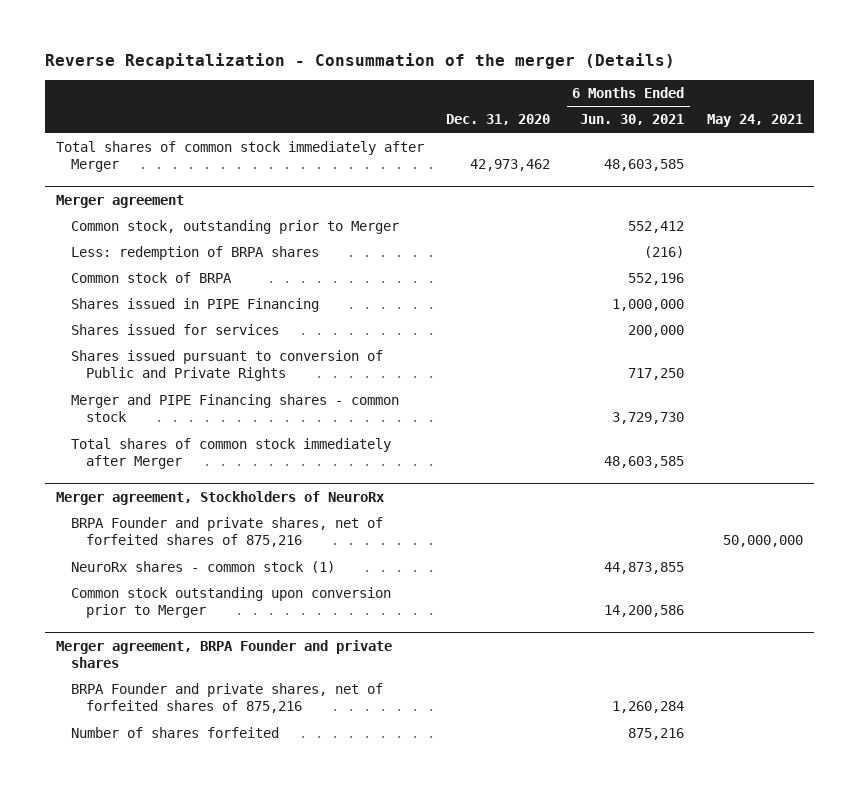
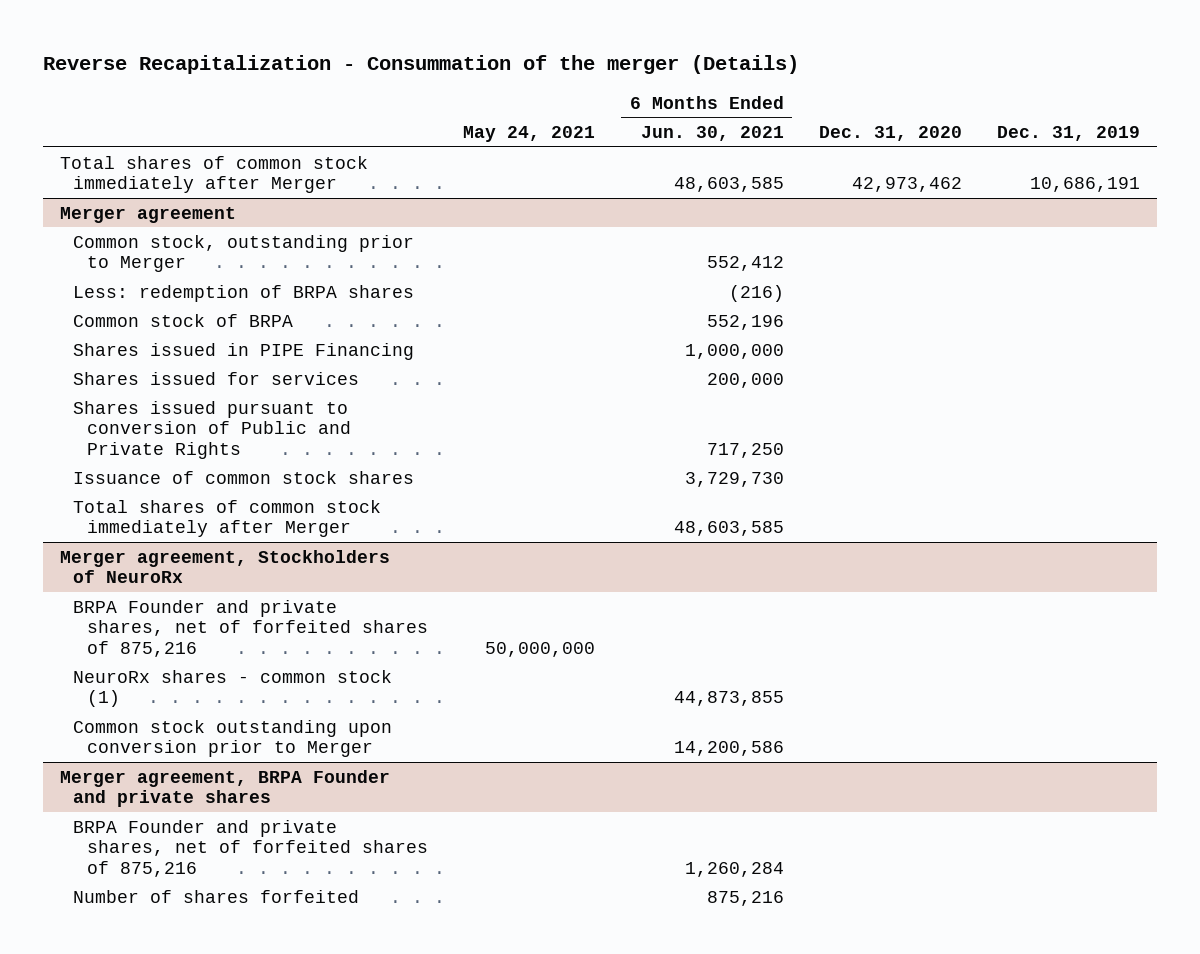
- | Dec. 31, 2020 | 6 Months Ended Jun. 30, 2021 | May 24, 2021
+ | May 24, 2021 | 6 Months Ended Jun. 30, 2021 | Dec. 31, 2020 | Dec. 31, 2019
@ Merger agreement
- Merger and PIPE Financing shares - common stock | | 3,729,730 |
+ Issuance of common stock shares | | 3,729,730 | |

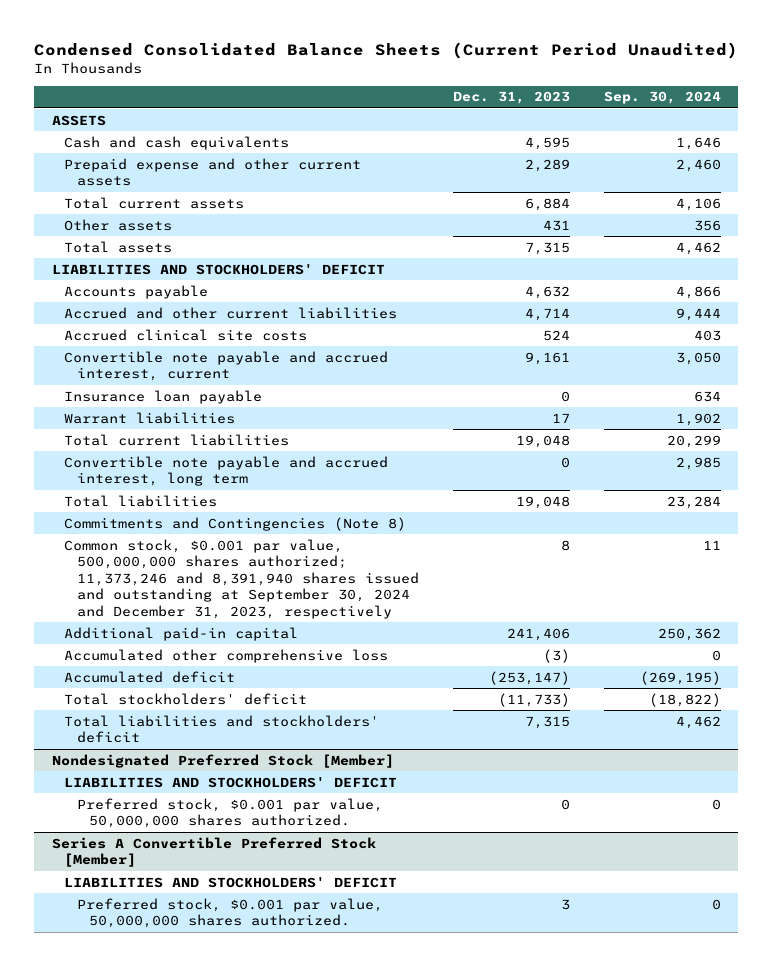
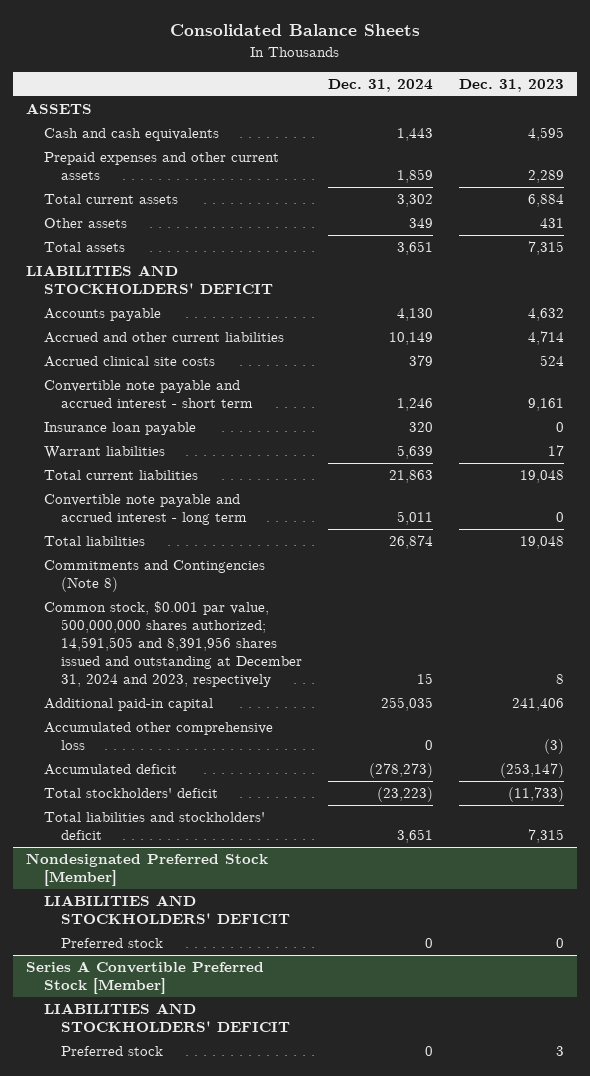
- Condensed Consolidated Balance Sheets (Current Period Unaudited)
+ Consolidated Balance Sheets
- | Dec. 31, 2023 | Sep. 30, 2024
+ | Dec. 31, 2024 | Dec. 31, 2023
- Prepaid expense and other current assets | 2,289 | 2,460
+ Prepaid expenses and other current assets | 1,859 | 2,289
- Convertible note payable and accrued interest, current | 9,161 | 3,050
+ Convertible note payable and accrued interest - short term | 1,246 | 9,161
- Convertible note payable and accrued interest, long term | 0 | 2,985
+ Convertible note payable and accrued interest - long term | 5,011 | 0
- Common stock, $0.001 par value, 500,000,000 shares authorized; 11,373,246 and 8,391,940 shares issued and outstanding at September 30, 2024 and December 31, 2023, respectively | 8 | 11
+ Common stock, $0.001 par value, 500,000,000 shares authorized; 14,591,505 and 8,391,956 shares issued and outstanding at December 31, 2024 and 2023, respectively | 15 | 8
@ Nondesignated Preferred Stock [Member]
- Preferred stock, $0.001 par value, 50,000,000 shares authorized. | 0 | 0
+ Preferred stock | 0 | 0
@ Series A Convertible Preferred Stock [Member]
- Preferred stock, $0.001 par value, 50,000,000 shares authorized. | 3 | 0
+ Preferred stock | 0 | 3

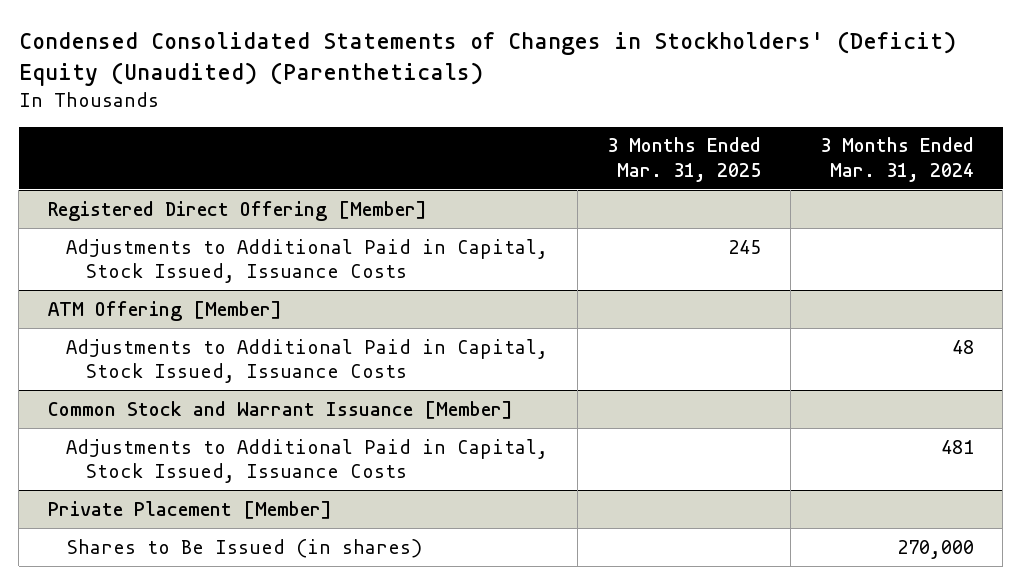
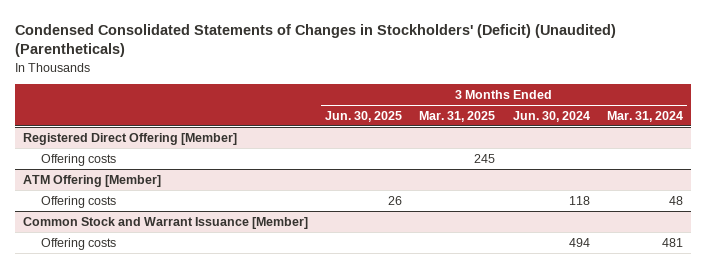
- Condensed Consolidated Statements of Changes in Stockholders' (Deficit) Equity (Unaudited) (Parentheticals)
+ Condensed Consolidated Statements of Changes in Stockholders' (Deficit) (Unaudited) (Parentheticals)
- | 3 Months Ended Mar. 31, 2025 | 3 Months Ended Mar. 31, 2024
+ | 3 Months Ended Jun. 30, 2025 | 3 Months Ended Mar. 31, 2025 | 3 Months Ended Jun. 30, 2024 | 3 Months Ended Mar. 31, 2024
@ Registered Direct Offering [Member]
- Adjustments to Additional Paid in Capital, Stock Issued, Issuance Costs | 245 |
+ Offering costs | | 245 | |
@ ATM Offering [Member]
- Adjustments to Additional Paid in Capital, Stock Issued, Issuance Costs | | 48
+ Offering costs | 26 | | 118 | 48
@ Common Stock and Warrant Issuance [Member]
- Adjustments to Additional Paid in Capital, Stock Issued, Issuance Costs | | 481
- Private Placement [Member]
- Shares to Be Issued (in shares) | | 270,000
@ Common Stock and Warrant Issuance [Member]
+ Offering costs | | | 494 | 481

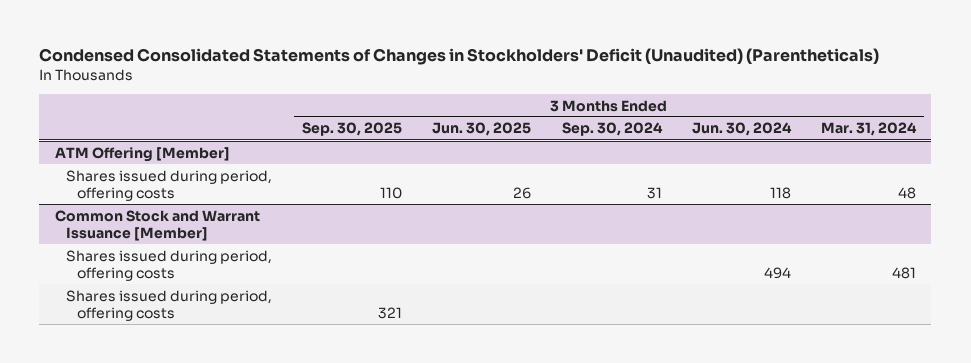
- Condensed Consolidated Statements of Changes in Stockholders' (Deficit) (Unaudited) (Parentheticals)
+ Condensed Consolidated Statements of Changes in Stockholders' Deficit (Unaudited) (Parentheticals)
- | 3 Months Ended Jun. 30, 2025 | 3 Months Ended Mar. 31, 2025 | 3 Months Ended Jun. 30, 2024 | 3 Months Ended Mar. 31, 2024
+ | 3 Months Ended Sep. 30, 2025 | 3 Months Ended Jun. 30, 2025 | 3 Months Ended Sep. 30, 2024 | 3 Months Ended Jun. 30, 2024 | 3 Months Ended Mar. 31, 2024
- Registered Direct Offering [Member]
- Offering costs | | 245 | |
@ ATM Offering [Member]
- Offering costs | 26 | | 118 | 48
+ Shares issued during period, offering costs | 110 | 26 | 31 | 118 | 48
@ Common Stock and Warrant Issuance [Member]
- Offering costs | | | 494 | 481
+ Shares issued during period, offering costs | | | | 494 | 481
+ Shares issued during period, offering costs | 321 | | | |

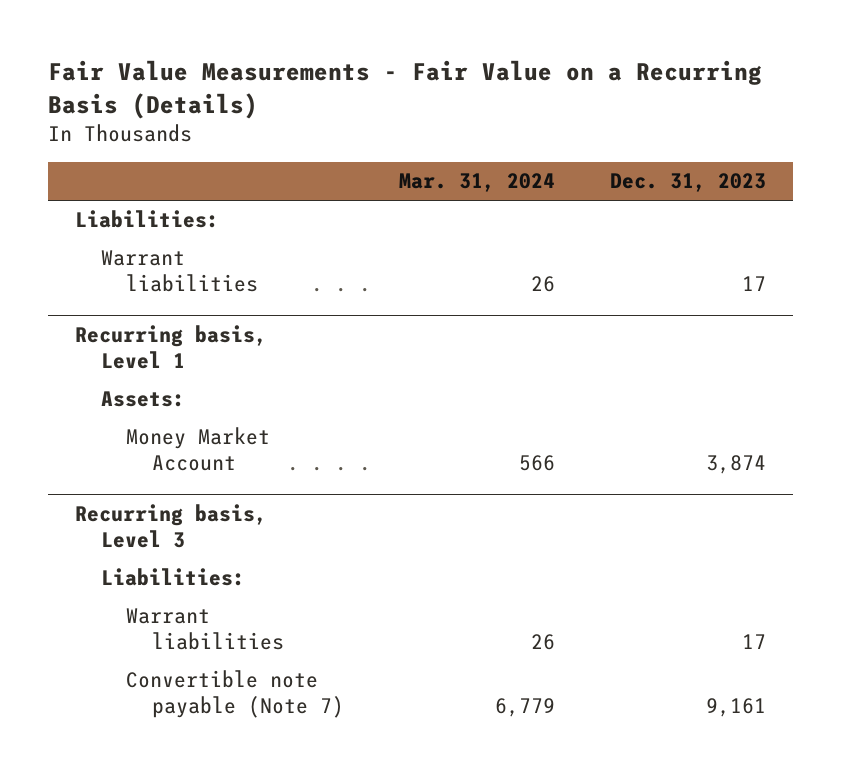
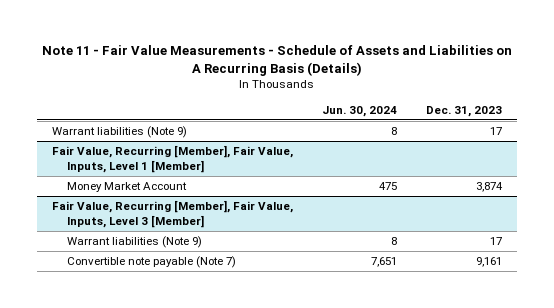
- Fair Value Measurements - Fair Value on a Recurring Basis (Details)
+ Note 11 - Fair Value Measurements - Schedule of Assets and Liabilities on A Recurring Basis (Details)
- | Mar. 31, 2024 | Dec. 31, 2023
+ | Jun. 30, 2024 | Dec. 31, 2023
- Liabilities:
- Warrant liabilities | 26 | 17
- Recurring basis, Level 1
- Assets:
+ Warrant liabilities (Note 9) | 8 | 17
+ Fair Value, Recurring [Member], Fair Value, Inputs, Level 1 [Member]
- Recurring basis, Level 3
- Liabilities:
- Warrant liabilities | 26 | 17
+ Fair Value, Recurring [Member], Fair Value, Inputs, Level 3 [Member]
+ Warrant liabilities (Note 9) | 8 | 17

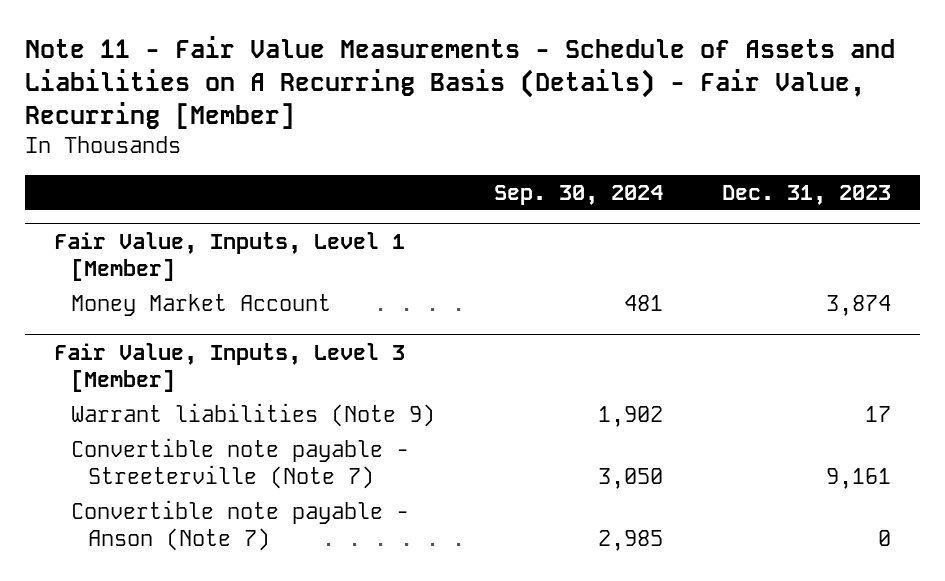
- Note 11 - Fair Value Measurements - Schedule of Assets and Liabilities on A Recurring Basis (Details)
+ Note 11 - Fair Value Measurements - Schedule of Assets and Liabilities on A Recurring Basis (Details) - Fair Value, Recurring [Member]
- | Jun. 30, 2024 | Dec. 31, 2023
+ | Sep. 30, 2024 | Dec. 31, 2023
- Warrant liabilities (Note 9) | 8 | 17
- Fair Value, Recurring [Member], Fair Value, Inputs, Level 1 [Member]
+ Fair Value, Inputs, Level 1 [Member]
- Fair Value, Recurring [Member], Fair Value, Inputs, Level 3 [Member]
+ Fair Value, Inputs, Level 3 [Member]
- Convertible note payable (Note 7) | 7,651 | 9,161
+ Convertible note payable - Streeterville (Note 7) | 3,050 | 9,161
+ Convertible note payable - Anson (Note 7) | 2,985 | 0

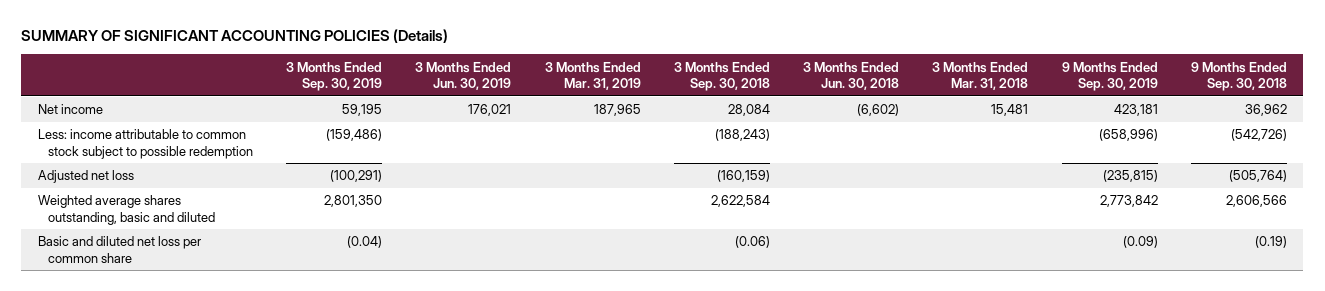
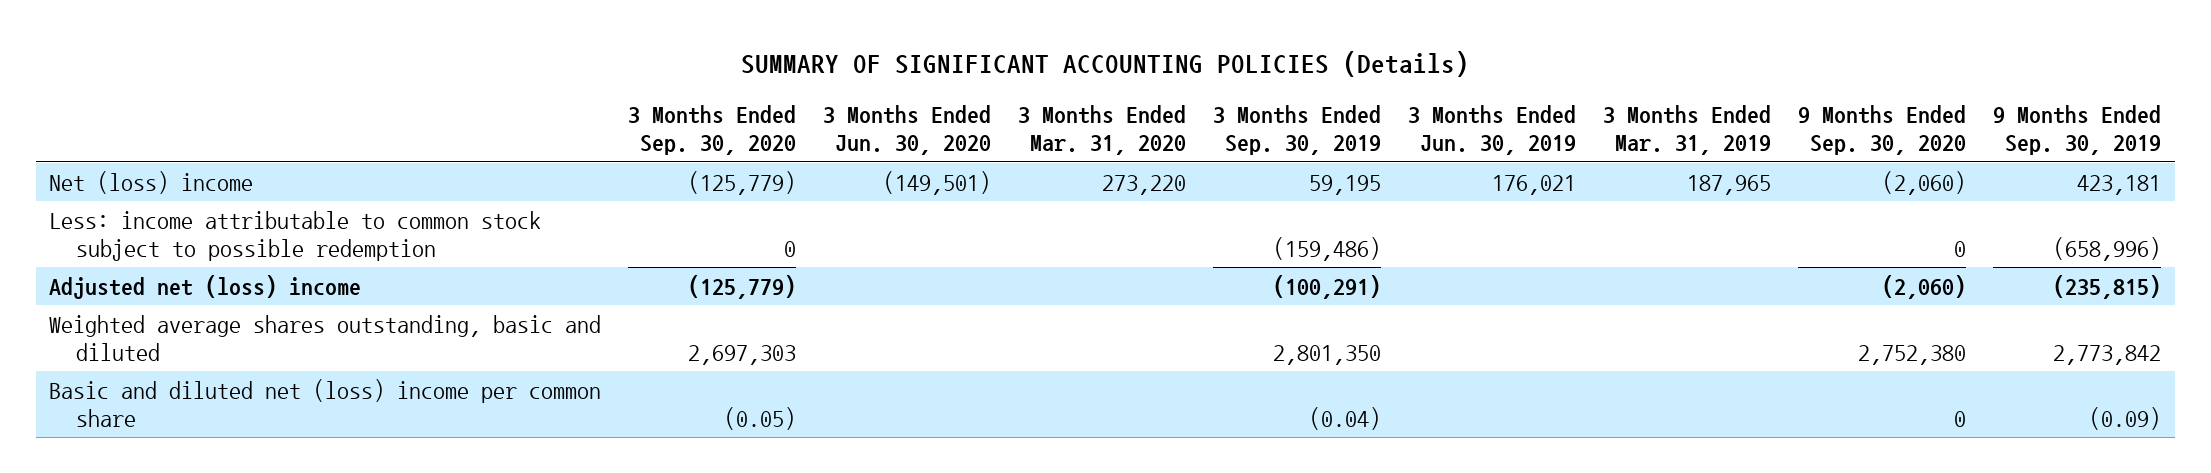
- | 3 Months Ended Sep. 30, 2019 | 3 Months Ended Jun. 30, 2019 | 3 Months Ended Mar. 31, 2019 | 3 Months Ended Sep. 30, 2018 | 3 Months Ended Jun. 30, 2018 | 3 Months Ended Mar. 31, 2018 | 9 Months Ended Sep. 30, 2019 | 9 Months Ended Sep. 30, 2018
+ | 3 Months Ended Sep. 30, 2020 | 3 Months Ended Jun. 30, 2020 | 3 Months Ended Mar. 31, 2020 | 3 Months Ended Sep. 30, 2019 | 3 Months Ended Jun. 30, 2019 | 3 Months Ended Mar. 31, 2019 | 9 Months Ended Sep. 30, 2020 | 9 Months Ended Sep. 30, 2019
- Net income | 59,195 | 176,021 | 187,965 | 28,084 | (6,602) | 15,481 | 423,181 | 36,962
+ Net (loss) income | (125,779) | (149,501) | 273,220 | 59,195 | 176,021 | 187,965 | (2,060) | 423,181
- Adjusted net loss | (100,291) | | | (160,159) | | | (235,815) | (505,764)
+ Adjusted net (loss) income | (125,779) | | | (100,291) | | | (2,060) | (235,815)
- Basic and diluted net loss per common share | (0.04) | | | (0.06) | | | (0.09) | (0.19)
+ Basic and diluted net (loss) income per common share | (0.05) | | | (0.04) | | | 0 | (0.09)

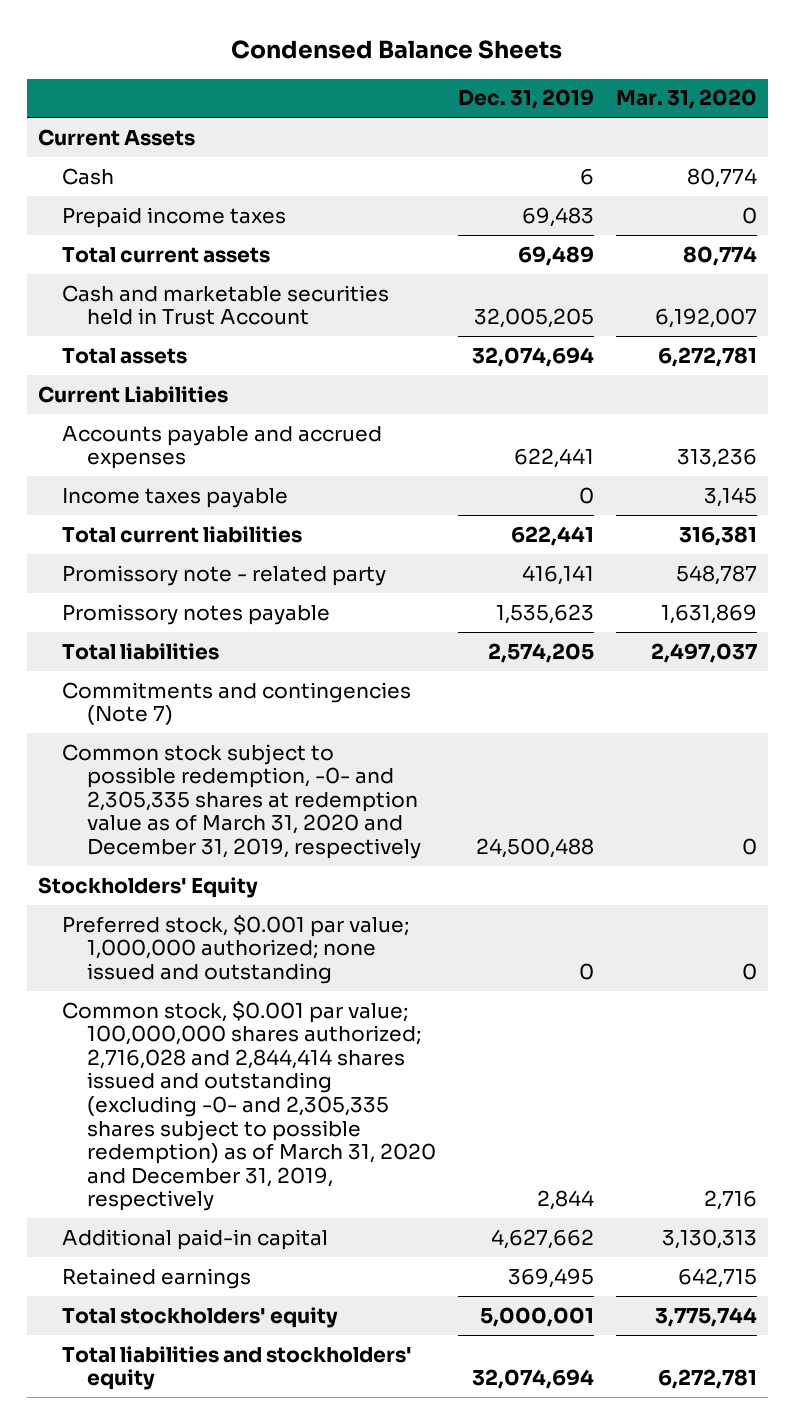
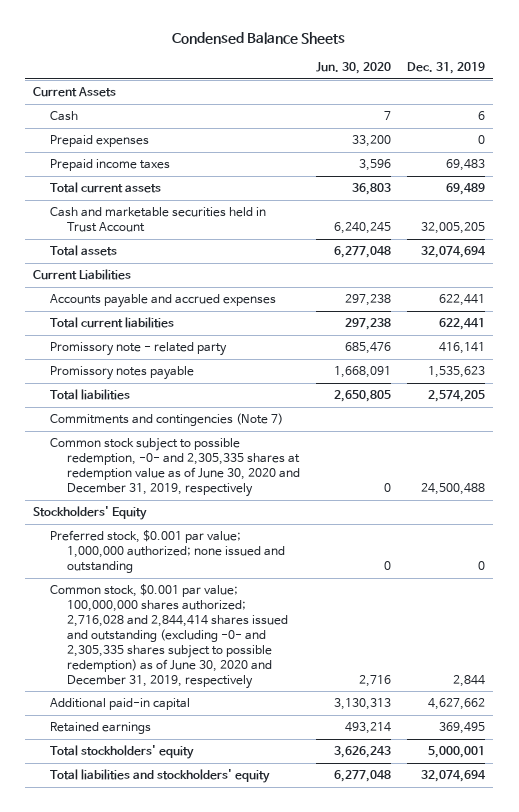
- | Dec. 31, 2019 | Mar. 31, 2020
+ | Jun. 30, 2020 | Dec. 31, 2019
+ Prepaid expenses | 33,200 | 0
- Income taxes payable | 0 | 3,145
- Common stock subject to possible redemption, -0- and 2,305,335 shares at redemption value as of March 31, 2020 and December 31, 2019, respectively | 24,500,488 | 0
+ Common stock subject to possible redemption, -0- and 2,305,335 shares at redemption value as of June 30, 2020 and December 31, 2019, respectively | 0 | 24,500,488
- Common stock, $0.001 par value; 100,000,000 shares authorized; 2,716,028 and 2,844,414 shares issued and outstanding (excluding -0- and 2,305,335 shares subject to possible redemption) as of March 31, 2020 and December 31, 2019, respectively | 2,844 | 2,716
+ Common stock, $0.001 par value; 100,000,000 shares authorized; 2,716,028 and 2,844,414 shares issued and outstanding (excluding -0- and 2,305,335 shares subject to possible redemption) as of June 30, 2020 and December 31, 2019, respectively | 2,716 | 2,844

